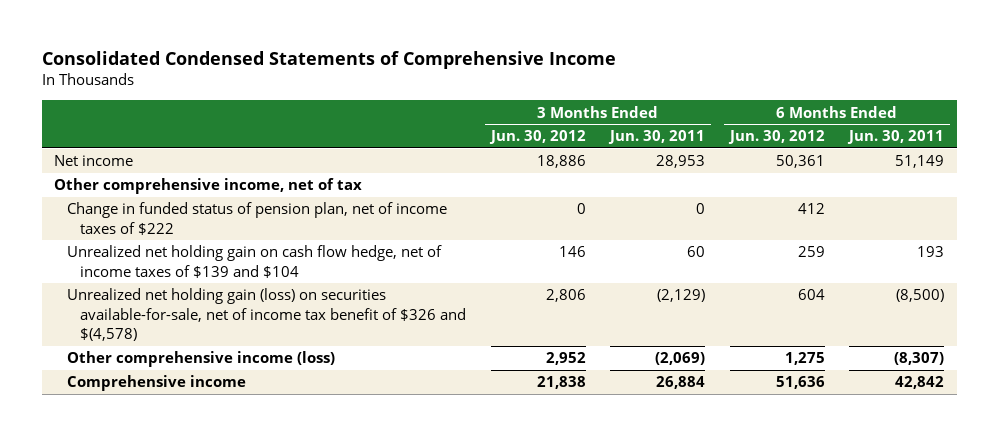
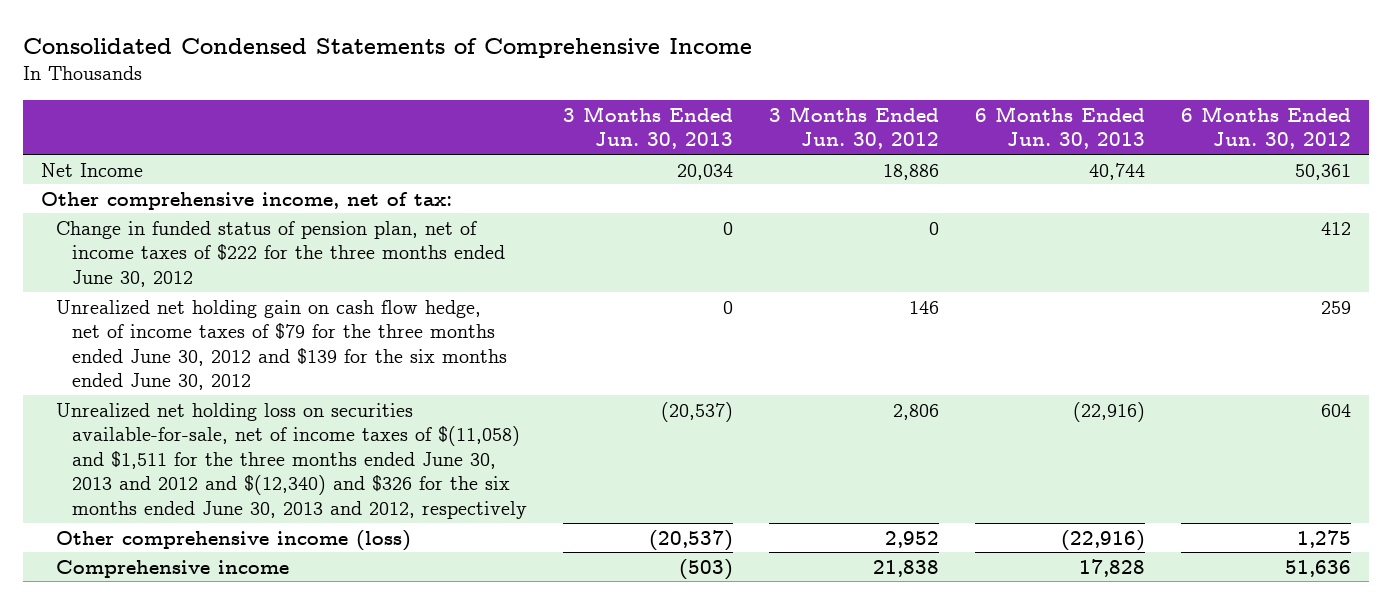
- | 3 Months Ended Jun. 30, 2012 | 3 Months Ended Jun. 30, 2011 | 6 Months Ended Jun. 30, 2012 | 6 Months Ended Jun. 30, 2011
+ | 3 Months Ended Jun. 30, 2013 | 3 Months Ended Jun. 30, 2012 | 6 Months Ended Jun. 30, 2013 | 6 Months Ended Jun. 30, 2012
- Net income | 18,886 | 28,953 | 50,361 | 51,149
- Other comprehensive income, net of tax
- Change in funded status of pension plan, net of income taxes of $222 | 0 | 0 | 412 |
- Unrealized net holding gain on cash flow hedge, net of income taxes of $139 and $104 | 146 | 60 | 259 | 193
- Unrealized net holding gain (loss) on securities available-for-sale, net of income tax benefit of $326 and $(4,578) | 2,806 | (2,129) | 604 | (8,500)
+ Net Income | 20,034 | 18,886 | 40,744 | 50,361
+ Other comprehensive income, net of tax:
+ Change in funded status of pension plan, net of income taxes of $222 for the three months ended June 30, 2012 | 0 | 0 | | 412
+ Unrealized net holding gain on cash flow hedge, net of income taxes of $79 for the three months ended June 30, 2012 and $139 for the six months ended June 30, 2012 | 0 | 146 | | 259
+ Unrealized net holding loss on securities available-for-sale, net of income taxes of $(11,058) and $1,511 for the three months ended June 30, 2013 and 2012 and $(12,340) and $326 for the six months ended June 30, 2013 and 2012, respectively | (20,537) | 2,806 | (22,916) | 604

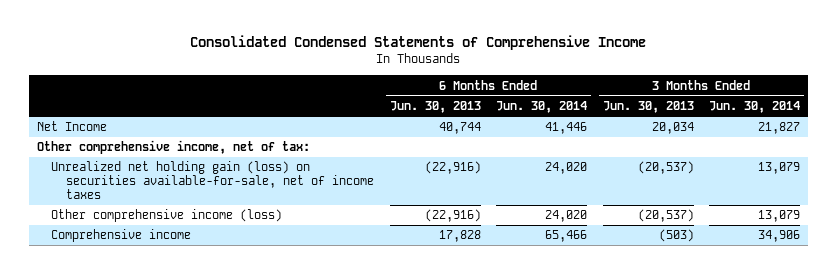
- | 3 Months Ended Jun. 30, 2013 | 3 Months Ended Jun. 30, 2012 | 6 Months Ended Jun. 30, 2013 | 6 Months Ended Jun. 30, 2012
+ | 6 Months Ended Jun. 30, 2013 | 6 Months Ended Jun. 30, 2014 | 3 Months Ended Jun. 30, 2013 | 3 Months Ended Jun. 30, 2014
- Change in funded status of pension plan, net of income taxes of $222 for the three months ended June 30, 2012 | 0 | 0 | | 412
- Unrealized net holding gain on cash flow hedge, net of income taxes of $79 for the three months ended June 30, 2012 and $139 for the six months ended June 30, 2012 | 0 | 146 | | 259
- Unrealized net holding loss on securities available-for-sale, net of income taxes of $(11,058) and $1,511 for the three months ended June 30, 2013 and 2012 and $(12,340) and $326 for the six months ended June 30, 2013 and 2012, respectively | (20,537) | 2,806 | (22,916) | 604
+ Unrealized net holding gain (loss) on securities available-for-sale, net of income taxes | (22,916) | 24,020 | (20,537) | 13,079

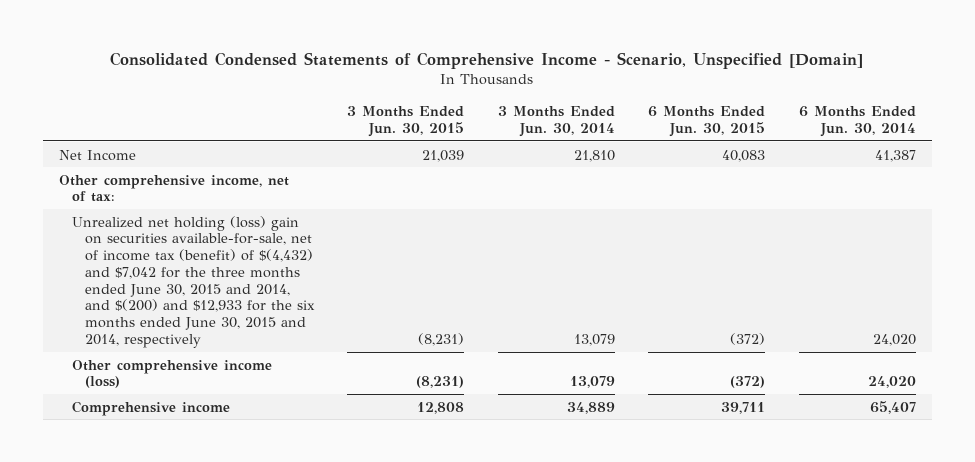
- Consolidated Condensed Statements of Comprehensive Income
+ Consolidated Condensed Statements of Comprehensive Income - Scenario, Unspecified [Domain]
- | 6 Months Ended Jun. 30, 2013 | 6 Months Ended Jun. 30, 2014 | 3 Months Ended Jun. 30, 2013 | 3 Months Ended Jun. 30, 2014
+ | 3 Months Ended Jun. 30, 2015 | 3 Months Ended Jun. 30, 2014 | 6 Months Ended Jun. 30, 2015 | 6 Months Ended Jun. 30, 2014
- Net Income | 40,744 | 41,446 | 20,034 | 21,827
+ Net Income | 21,039 | 21,810 | 40,083 | 41,387
- Unrealized net holding gain (loss) on securities available-for-sale, net of income taxes | (22,916) | 24,020 | (20,537) | 13,079
+ Unrealized net holding (loss) gain on securities available-for-sale, net of income tax (benefit) of $(4,432) and $7,042 for the three months ended June 30, 2015 and 2014, and $(200) and $12,933 for the six months ended June 30, 2015 and 2014, respectively | (8,231) | 13,079 | (372) | 24,020
- Comprehensive income | 17,828 | 65,466 | (503) | 34,906
+ Comprehensive income | 12,808 | 34,889 | 39,711 | 65,407

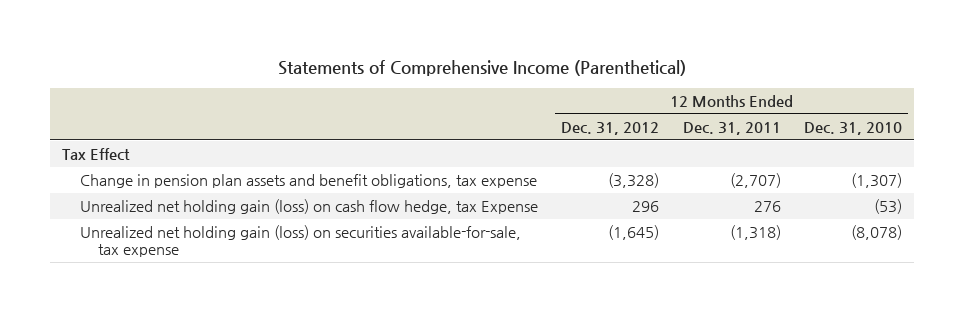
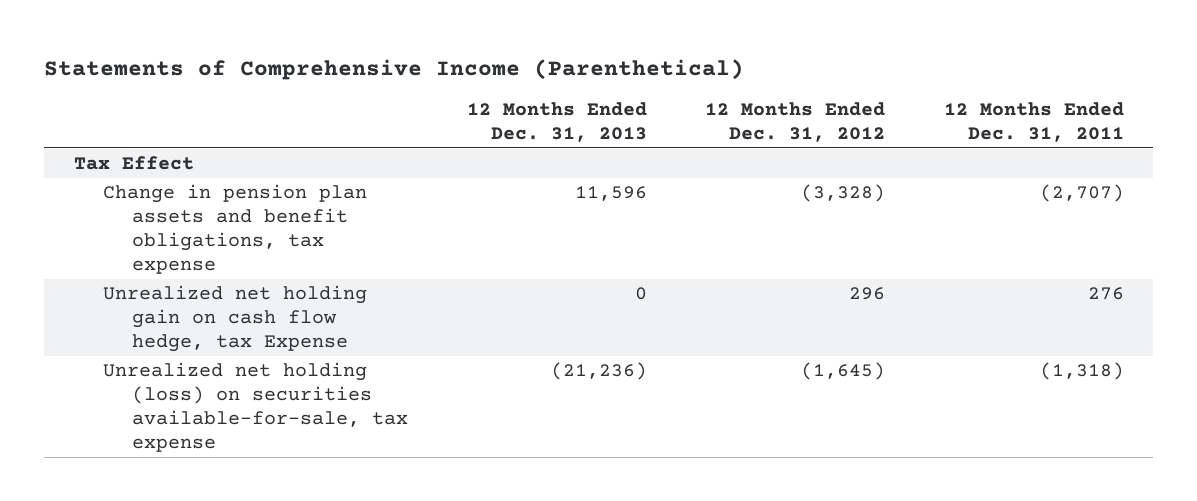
- | 12 Months Ended Dec. 31, 2012 | 12 Months Ended Dec. 31, 2011 | 12 Months Ended Dec. 31, 2010
+ | 12 Months Ended Dec. 31, 2013 | 12 Months Ended Dec. 31, 2012 | 12 Months Ended Dec. 31, 2011
- Unrealized net holding gain (loss) on cash flow hedge, tax Expense | 296 | 276 | (53)
- Unrealized net holding gain (loss) on securities available-for-sale, tax expense | (1,645) | (1,318) | (8,078)
+ Unrealized net holding gain on cash flow hedge, tax Expense | 0 | 296 | 276
+ Unrealized net holding (loss) on securities available-for-sale, tax expense | (21,236) | (1,645) | (1,318)

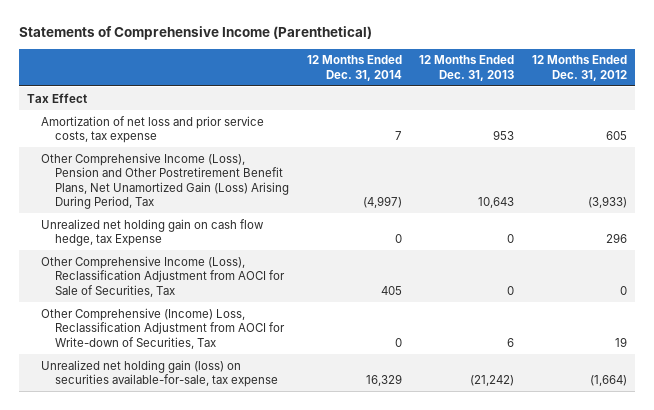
- | 12 Months Ended Dec. 31, 2013 | 12 Months Ended Dec. 31, 2012 | 12 Months Ended Dec. 31, 2011
+ | 12 Months Ended Dec. 31, 2014 | 12 Months Ended Dec. 31, 2013 | 12 Months Ended Dec. 31, 2012
- Change in pension plan assets and benefit obligations, tax expense | 11,596 | (3,328) | (2,707)
+ Amortization of net loss and prior service costs, tax expense | 7 | 953 | 605
+ Other Comprehensive Income (Loss), Pension and Other Postretirement Benefit Plans, Net Unamortized Gain (Loss) Arising During Period, Tax | (4,997) | 10,643 | (3,933)
- Unrealized net holding (loss) on securities available-for-sale, tax expense | (21,236) | (1,645) | (1,318)
+ Other Comprehensive Income (Loss), Reclassification Adjustment from AOCI for Sale of Securities, Tax | 405 | 0 | 0
+ Other Comprehensive (Income) Loss, Reclassification Adjustment from AOCI for Write-down of Securities, Tax | 0 | 6 | 19
+ Unrealized net holding gain (loss) on securities available-for-sale, tax expense | 16,329 | (21,242) | (1,664)

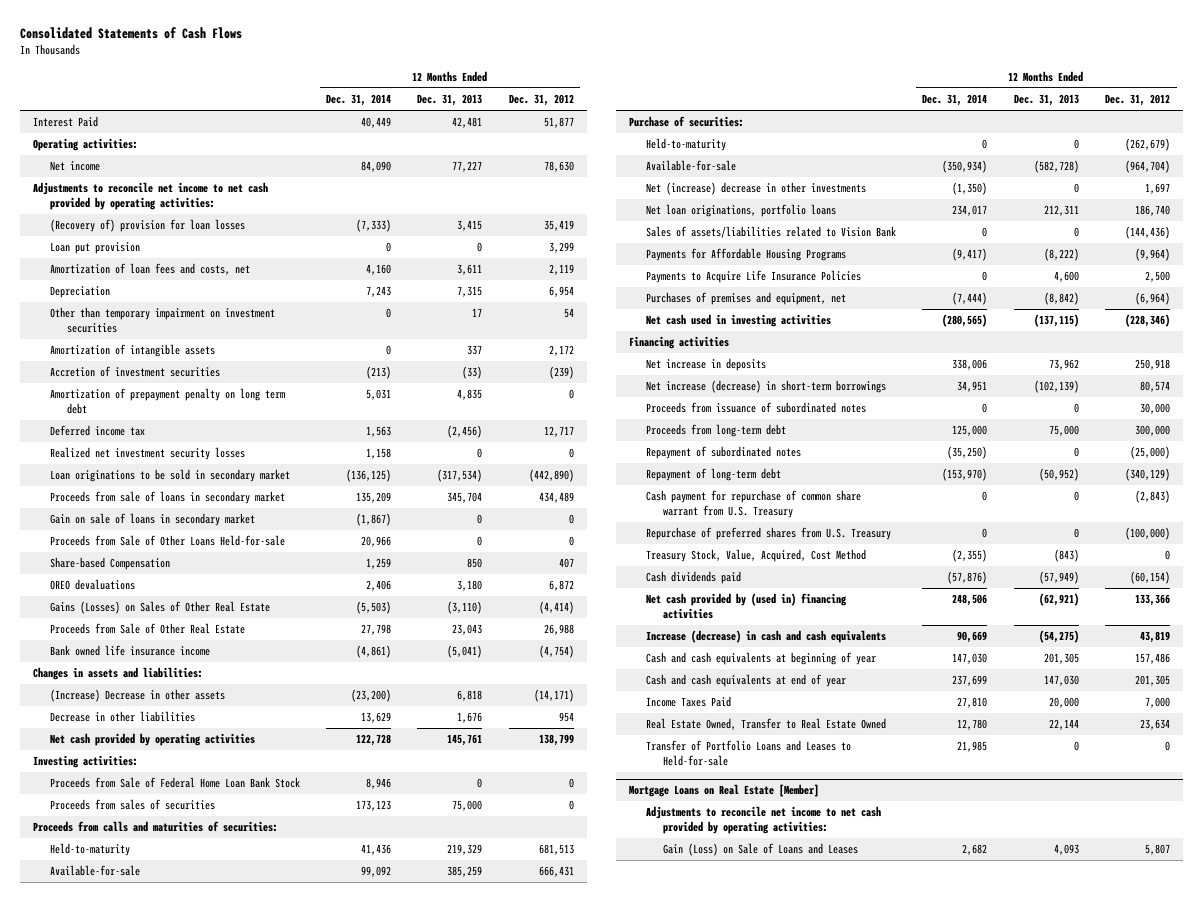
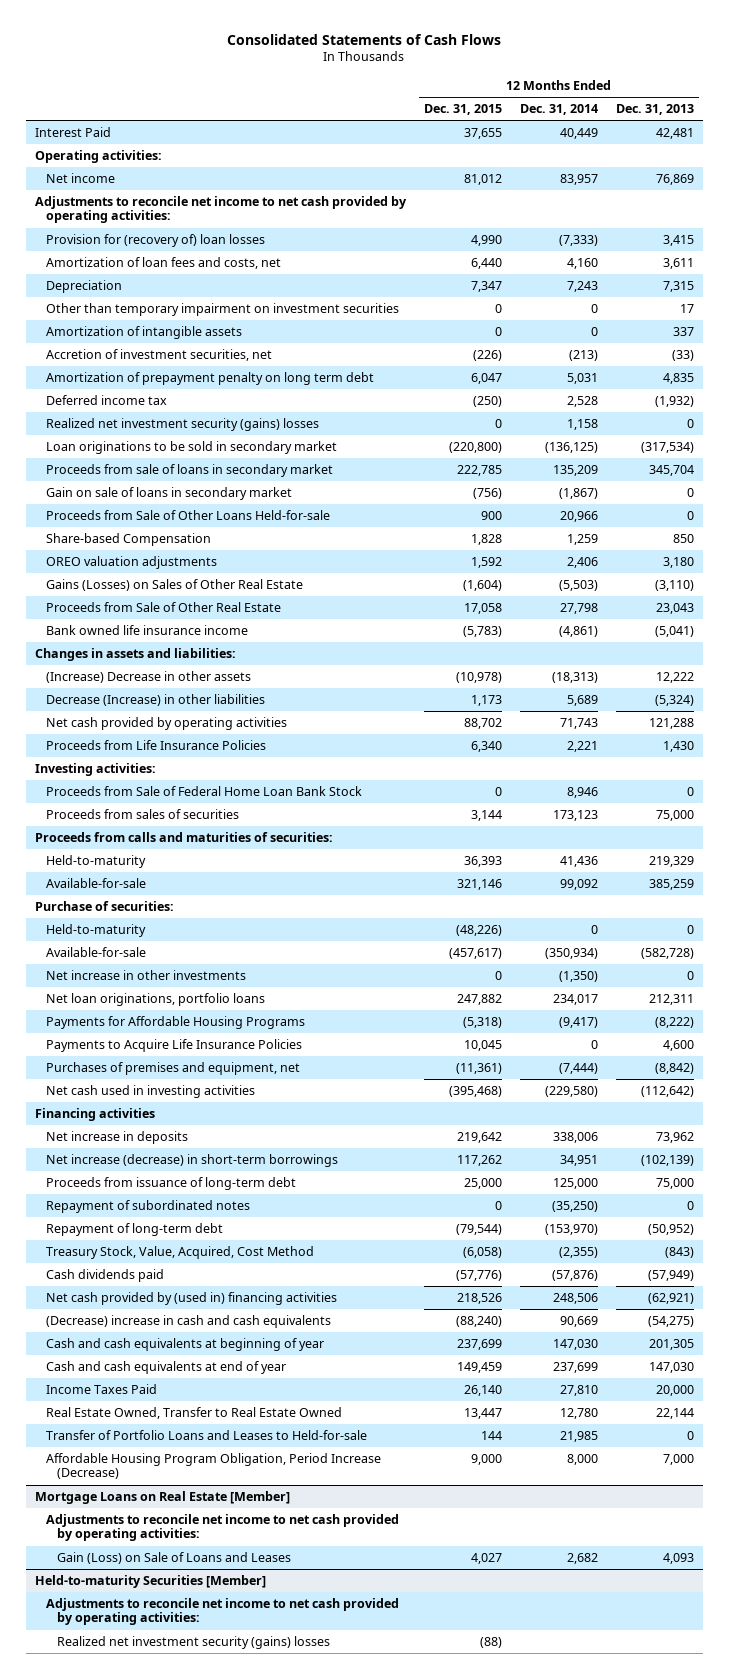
- | 12 Months Ended Dec. 31, 2014 | 12 Months Ended Dec. 31, 2013 | 12 Months Ended Dec. 31, 2012
+ | 12 Months Ended Dec. 31, 2015 | 12 Months Ended Dec. 31, 2014 | 12 Months Ended Dec. 31, 2013
- Net income | 84,090 | 77,227 | 78,630
+ Net income | 81,012 | 83,957 | 76,869
- (Recovery of) provision for loan losses | (7,333) | 3,415 | 35,419
- Loan put provision | 0 | 0 | 3,299
+ Provision for (recovery of) loan losses | 4,990 | (7,333) | 3,415
- Accretion of investment securities | (213) | (33) | (239)
+ Accretion of investment securities, net | (226) | (213) | (33)
- Deferred income tax | 1,563 | (2,456) | 12,717
- Realized net investment security losses | 1,158 | 0 | 0
+ Deferred income tax | (250) | 2,528 | (1,932)
+ Realized net investment security (gains) losses | 0 | 1,158 | 0
- OREO devaluations | 2,406 | 3,180 | 6,872
+ OREO valuation adjustments | 1,592 | 2,406 | 3,180
- (Increase) Decrease in other assets | (23,200) | 6,818 | (14,171)
- Decrease in other liabilities | 13,629 | 1,676 | 954
- Net cash provided by operating activities | 122,728 | 145,761 | 138,799
+ (Increase) Decrease in other assets | (10,978) | (18,313) | 12,222
+ Decrease (Increase) in other liabilities | 1,173 | 5,689 | (5,324)
+ Net cash provided by operating activities | 88,702 | 71,743 | 121,288
+ Proceeds from Life Insurance Policies | 6,340 | 2,221 | 1,430
- Net (increase) decrease in other investments | (1,350) | 0 | 1,697
+ Net increase in other investments | 0 | (1,350) | 0
- Sales of assets/liabilities related to Vision Bank | 0 | 0 | (144,436)
- Net cash used in investing activities | (280,565) | (137,115) | (228,346)
+ Net cash used in investing activities | (395,468) | (229,580) | (112,642)
- Proceeds from issuance of subordinated notes | 0 | 0 | 30,000
- Proceeds from long-term debt | 125,000 | 75,000 | 300,000
+ Proceeds from issuance of long-term debt | 25,000 | 125,000 | 75,000
- Cash payment for repurchase of common share warrant from U.S. Treasury | 0 | 0 | (2,843)
- Repurchase of preferred shares from U.S. Treasury | 0 | 0 | (100,000)
- Increase (decrease) in cash and cash equivalents | 90,669 | (54,275) | 43,819
+ (Decrease) increase in cash and cash equivalents | (88,240) | 90,669 | (54,275)
+ Affordable Housing Program Obligation, Period Increase (Decrease) | 9,000 | 8,000 | 7,000
+ Held-to-maturity Securities [Member]
+ Adjustments to reconcile net income to net cash provided by operating activities:
+ Realized net investment security (gains) losses | (88) | |

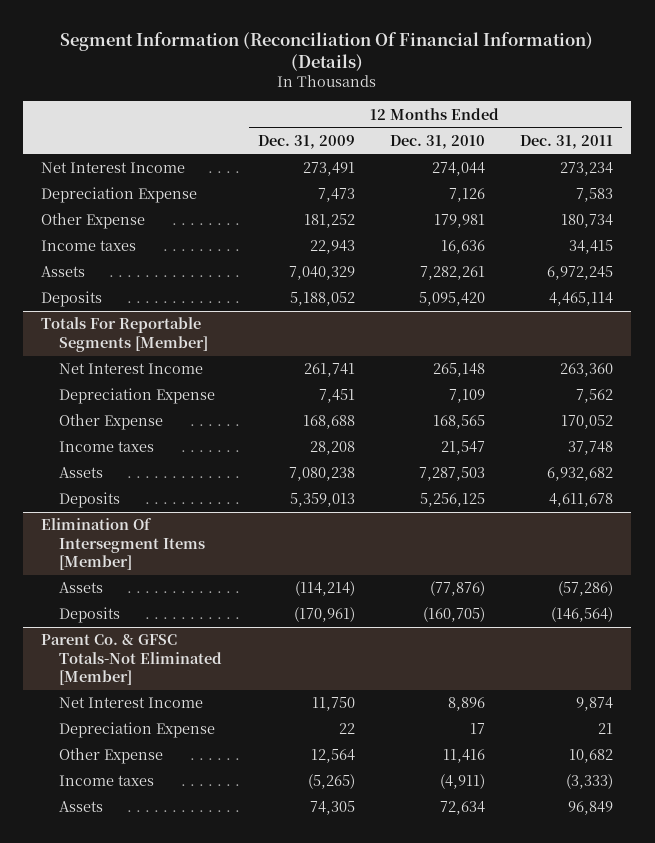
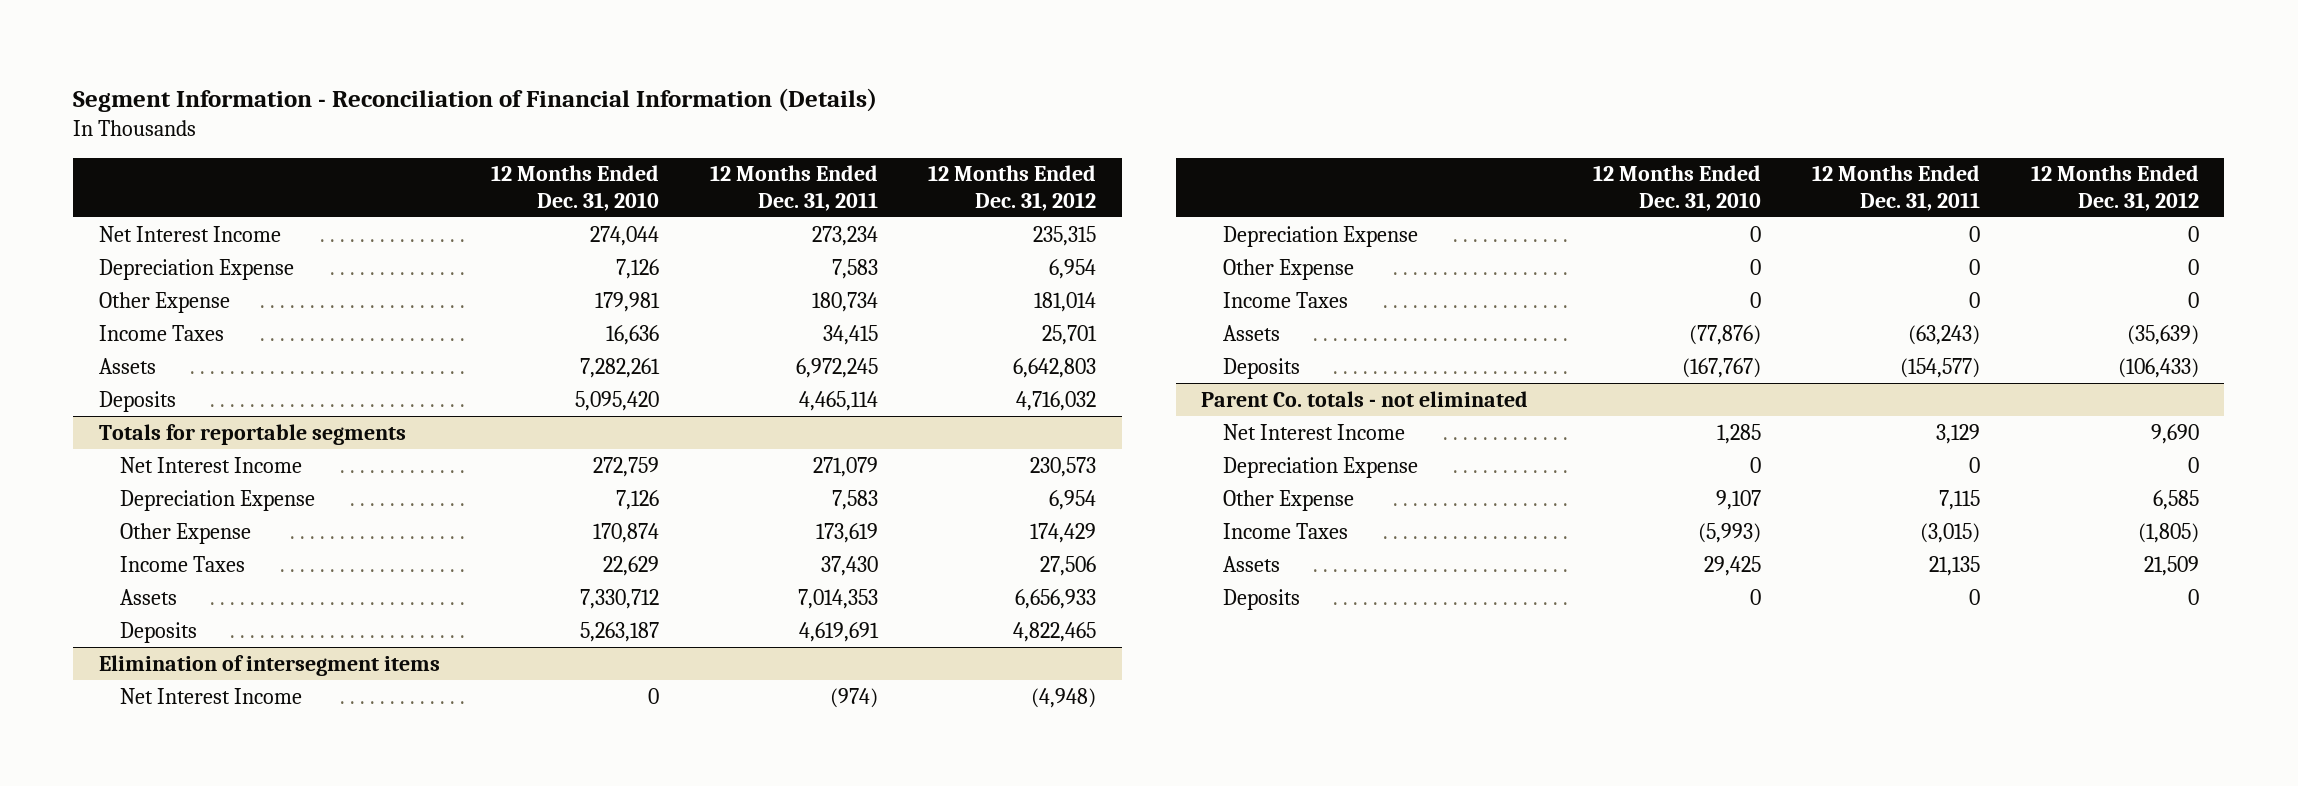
- Segment Information (Reconciliation Of Financial Information) (Details)
+ Segment Information - Reconciliation of Financial Information (Details)
- | 12 Months Ended Dec. 31, 2009 | 12 Months Ended Dec. 31, 2010 | 12 Months Ended Dec. 31, 2011
+ | 12 Months Ended Dec. 31, 2010 | 12 Months Ended Dec. 31, 2011 | 12 Months Ended Dec. 31, 2012
- Income taxes | 22,943 | 16,636 | 34,415
+ Income Taxes | 16,636 | 34,415 | 25,701
- Totals For Reportable Segments [Member]
- Net Interest Income | 261,741 | 265,148 | 263,360
- Depreciation Expense | 7,451 | 7,109 | 7,562
- Other Expense | 168,688 | 168,565 | 170,052
- Income taxes | 28,208 | 21,547 | 37,748
- Assets | 7,080,238 | 7,287,503 | 6,932,682
- Deposits | 5,359,013 | 5,256,125 | 4,611,678
- Elimination Of Intersegment Items [Member]
- Assets | (114,214) | (77,876) | (57,286)
- Deposits | (170,961) | (160,705) | (146,564)
- Parent Co. & GFSC Totals-Not Eliminated [Member]
- Net Interest Income | 11,750 | 8,896 | 9,874
- Depreciation Expense | 22 | 17 | 21
- Other Expense | 12,564 | 11,416 | 10,682
- Income taxes | (5,265) | (4,911) | (3,333)
- Assets | 74,305 | 72,634 | 96,849
+ Totals for reportable segments
+ Net Interest Income | 272,759 | 271,079 | 230,573
+ Depreciation Expense | 7,126 | 7,583 | 6,954
+ Other Expense | 170,874 | 173,619 | 174,429
+ Income Taxes | 22,629 | 37,430 | 27,506
+ Assets | 7,330,712 | 7,014,353 | 6,656,933
+ Deposits | 5,263,187 | 4,619,691 | 4,822,465
+ Elimination of intersegment items
+ Net Interest Income | 0 | (974) | (4,948)
+ Depreciation Expense | 0 | 0 | 0
+ Other Expense | 0 | 0 | 0
+ Income Taxes | 0 | 0 | 0
+ Assets | (77,876) | (63,243) | (35,639)
+ Deposits | (167,767) | (154,577) | (106,433)
+ Parent Co. totals - not eliminated
+ Net Interest Income | 1,285 | 3,129 | 9,690
+ Depreciation Expense | 0 | 0 | 0
+ Other Expense | 9,107 | 7,115 | 6,585
+ Income Taxes | (5,993) | (3,015) | (1,805)
+ Assets | 29,425 | 21,135 | 21,509
+ Deposits | 0 | 0 | 0

